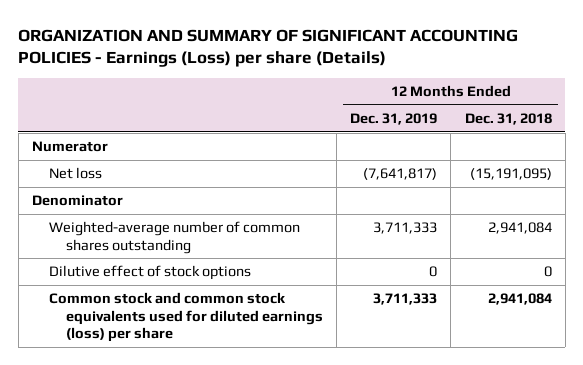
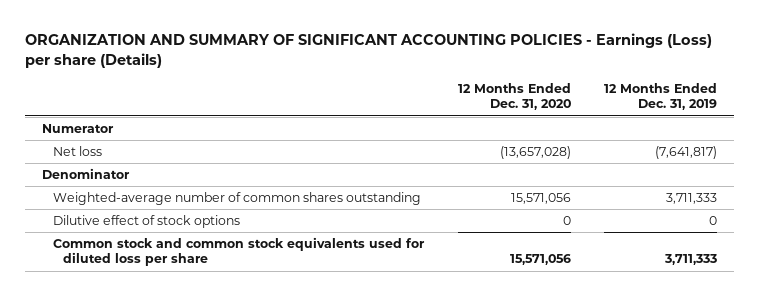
- | 12 Months Ended Dec. 31, 2019 | 12 Months Ended Dec. 31, 2018
+ | 12 Months Ended Dec. 31, 2020 | 12 Months Ended Dec. 31, 2019
- Common stock and common stock equivalents used for diluted earnings (loss) per share | 3,711,333 | 2,941,084
+ Common stock and common stock equivalents used for diluted loss per share | 15,571,056 | 3,711,333

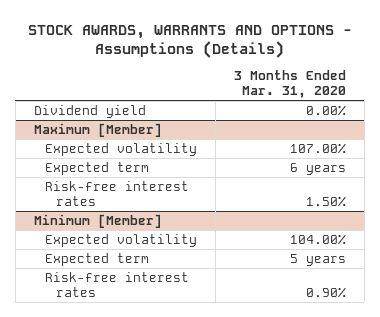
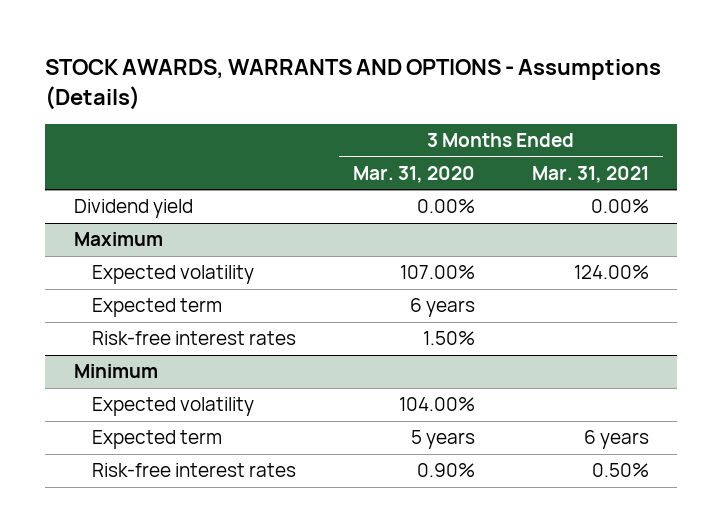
- | 3 Months Ended Mar. 31, 2020
+ | 3 Months Ended Mar. 31, 2020 | 3 Months Ended Mar. 31, 2021
- Maximum [Member]
+ Maximum
- Minimum [Member]
+ Minimum

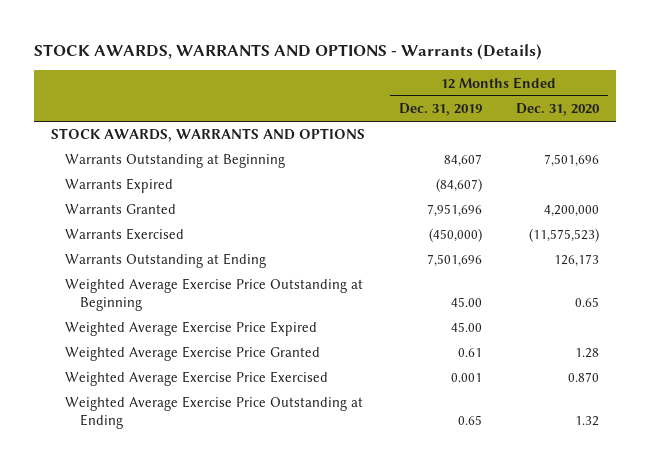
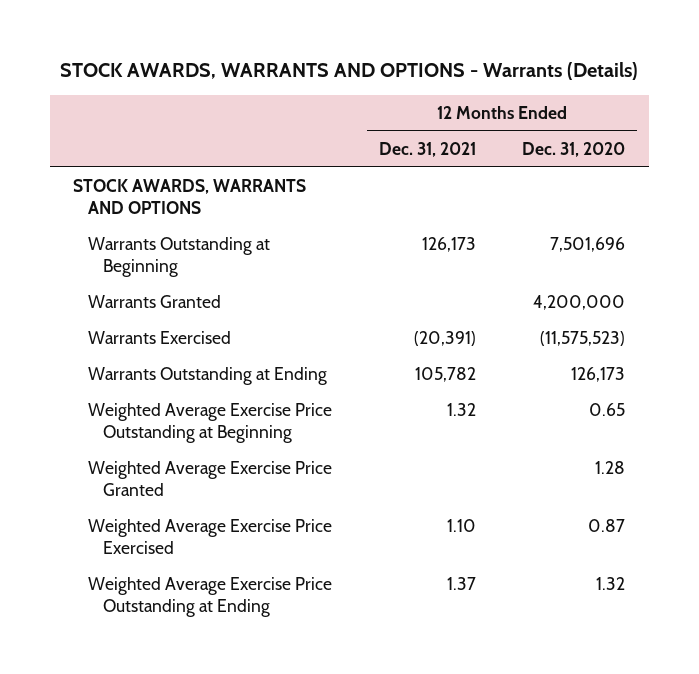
- | 12 Months Ended Dec. 31, 2019 | 12 Months Ended Dec. 31, 2020
+ | 12 Months Ended Dec. 31, 2021 | 12 Months Ended Dec. 31, 2020
- Warrants Expired | (84,607) |
- Weighted Average Exercise Price Expired | 45.00 |
- Weighted Average Exercise Price Exercised | 0.001 | 0.870
+ Weighted Average Exercise Price Exercised | 1.10 | 0.87

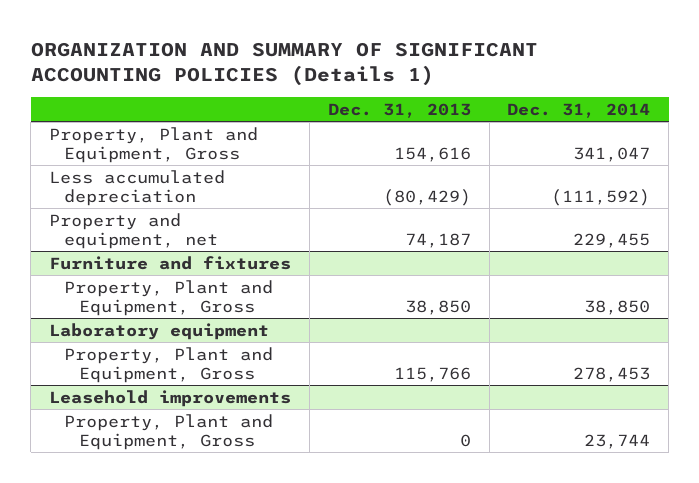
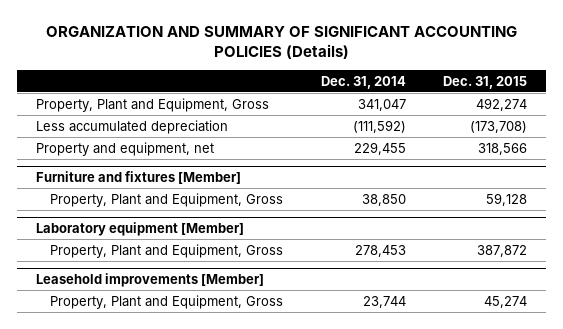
- ORGANIZATION AND SUMMARY OF SIGNIFICANT ACCOUNTING POLICIES (Details 1)
+ ORGANIZATION AND SUMMARY OF SIGNIFICANT ACCOUNTING POLICIES (Details)
- | Dec. 31, 2013 | Dec. 31, 2014
+ | Dec. 31, 2014 | Dec. 31, 2015
- Furniture and fixtures
+ Furniture and fixtures [Member]
- Laboratory equipment
+ Laboratory equipment [Member]
- Leasehold improvements
+ Leasehold improvements [Member]

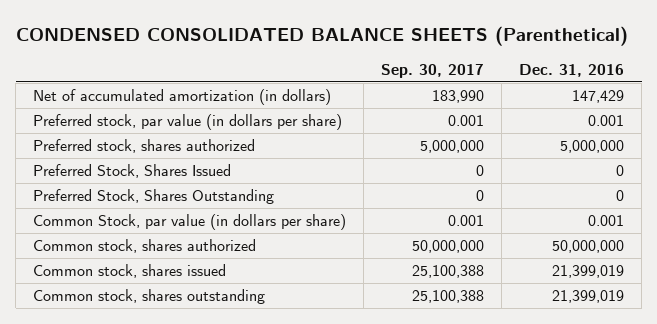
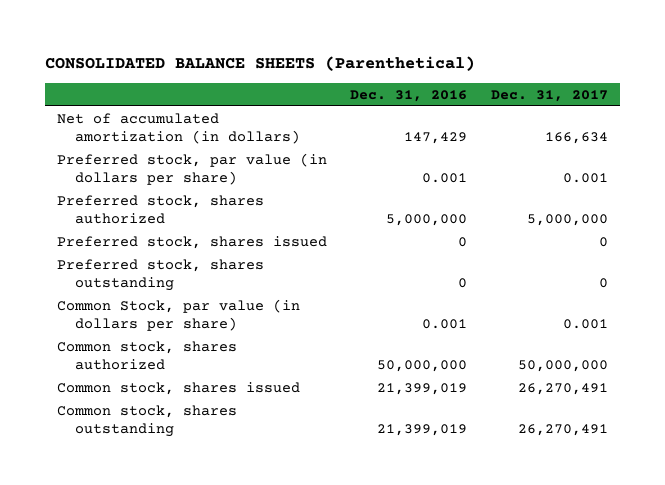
- CONDENSED CONSOLIDATED BALANCE SHEETS (Parenthetical)
+ CONSOLIDATED BALANCE SHEETS (Parenthetical)
- | Sep. 30, 2017 | Dec. 31, 2016
+ | Dec. 31, 2016 | Dec. 31, 2017
- Preferred Stock, Shares Issued | 0 | 0
- Preferred Stock, Shares Outstanding | 0 | 0
+ Preferred stock, shares issued | 0 | 0
+ Preferred stock, shares outstanding | 0 | 0

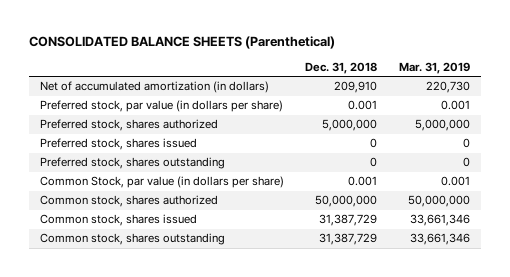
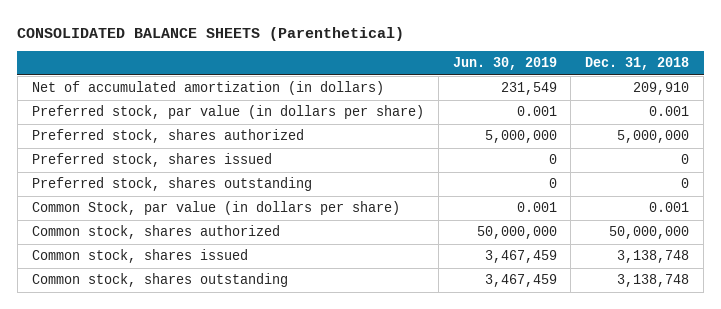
- | Dec. 31, 2018 | Mar. 31, 2019
+ | Jun. 30, 2019 | Dec. 31, 2018
- Common stock, shares issued | 31,387,729 | 33,661,346
- Common stock, shares outstanding | 31,387,729 | 33,661,346
+ Common stock, shares issued | 3,467,459 | 3,138,748
+ Common stock, shares outstanding | 3,467,459 | 3,138,748

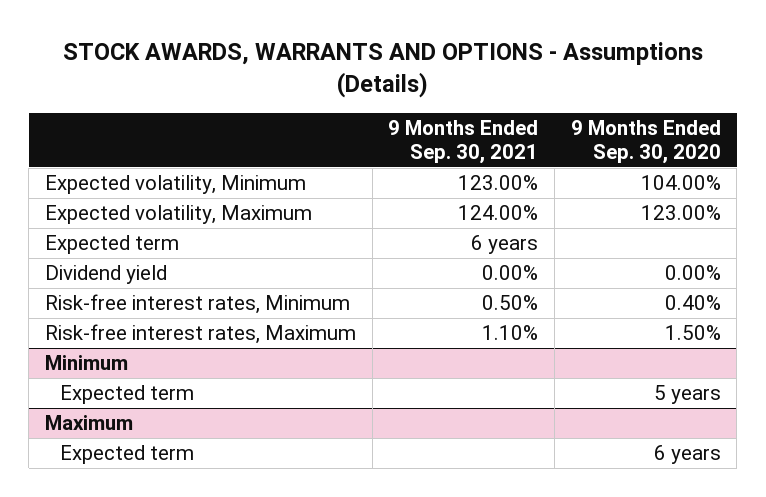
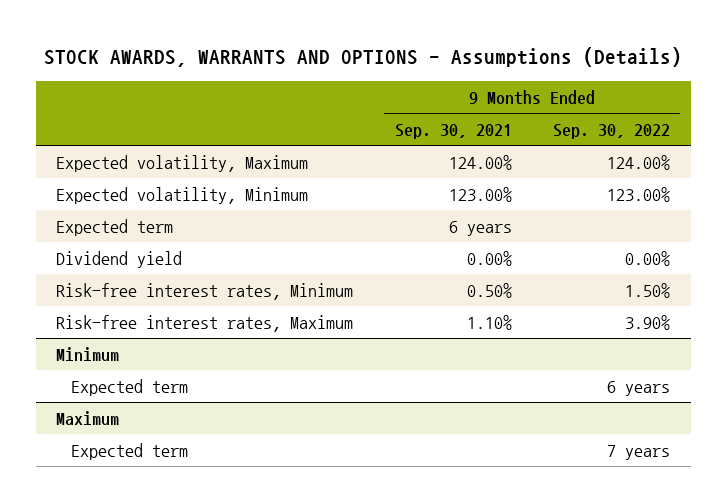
- | 9 Months Ended Sep. 30, 2021 | 9 Months Ended Sep. 30, 2020
+ | 9 Months Ended Sep. 30, 2021 | 9 Months Ended Sep. 30, 2022
moved down: Expected volatility, Minimum | 123.00% | 123.00%

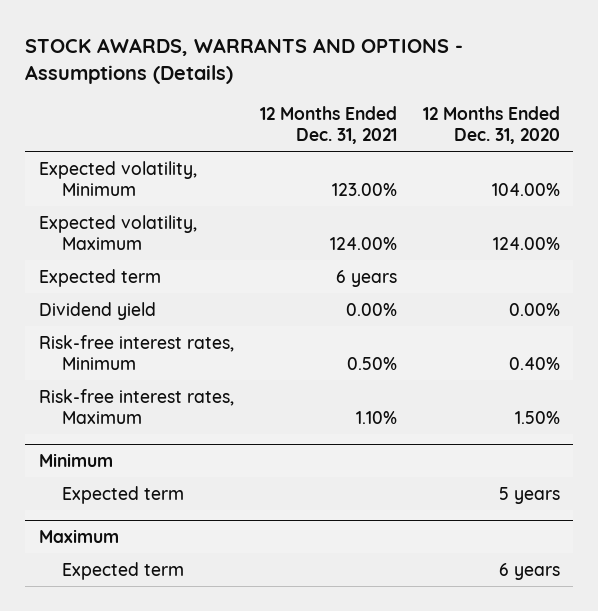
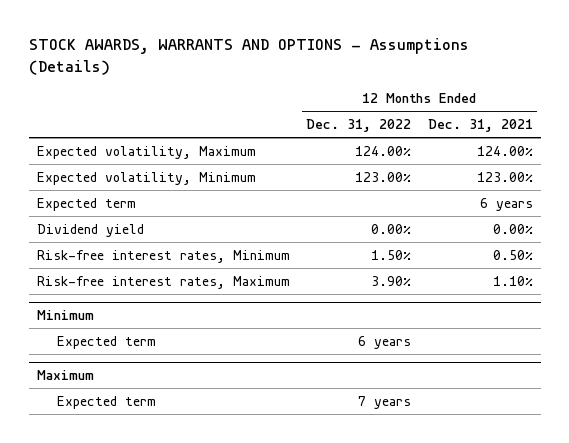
- | 12 Months Ended Dec. 31, 2021 | 12 Months Ended Dec. 31, 2020
+ | 12 Months Ended Dec. 31, 2022 | 12 Months Ended Dec. 31, 2021
moved down: Expected volatility, Minimum | 123.00% | 123.00%

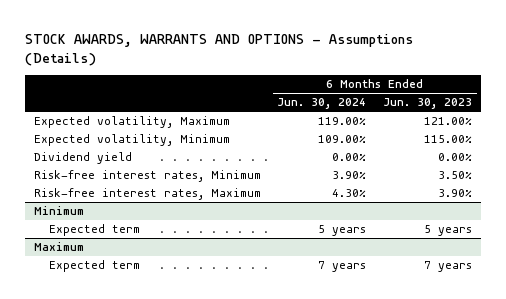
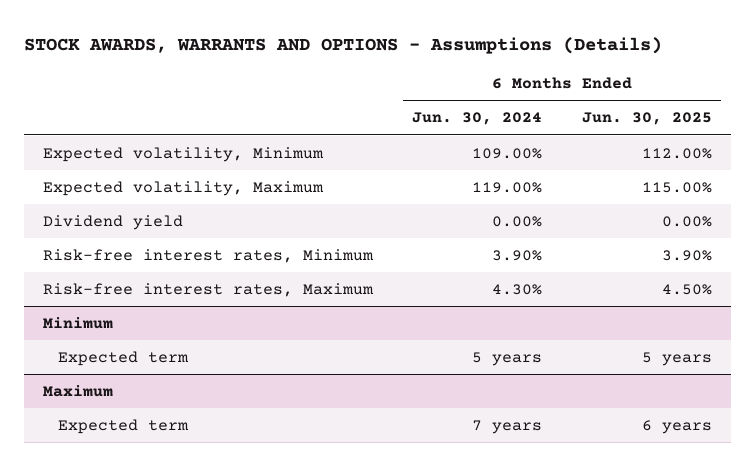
- | 6 Months Ended Jun. 30, 2024 | 6 Months Ended Jun. 30, 2023
+ | 6 Months Ended Jun. 30, 2024 | 6 Months Ended Jun. 30, 2025
moved down: Expected volatility, Maximum | 119.00% | 115.00%

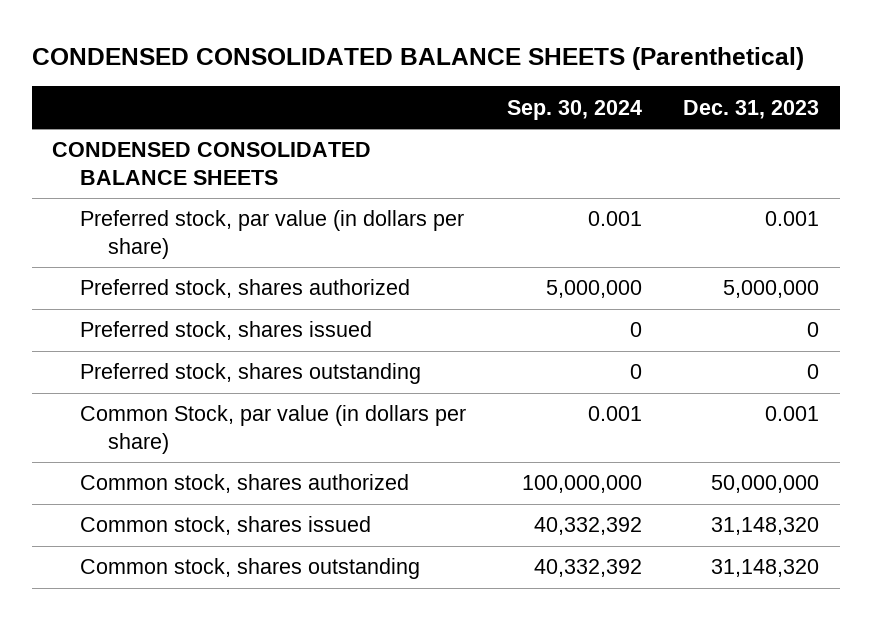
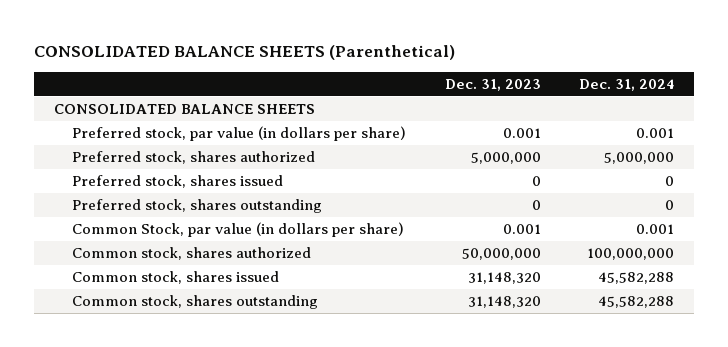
- CONDENSED CONSOLIDATED BALANCE SHEETS (Parenthetical)
+ CONSOLIDATED BALANCE SHEETS (Parenthetical)
- | Sep. 30, 2024 | Dec. 31, 2023
+ | Dec. 31, 2023 | Dec. 31, 2024
- CONDENSED CONSOLIDATED BALANCE SHEETS
+ CONSOLIDATED BALANCE SHEETS

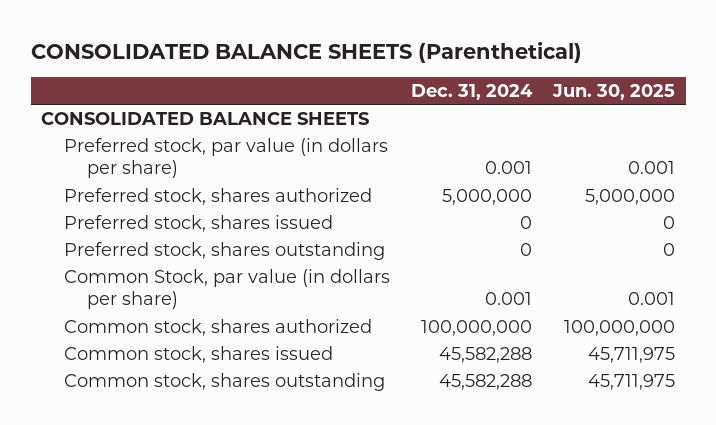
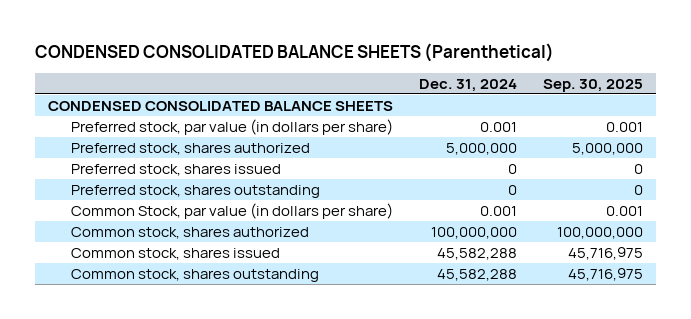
- CONSOLIDATED BALANCE SHEETS (Parenthetical)
+ CONDENSED CONSOLIDATED BALANCE SHEETS (Parenthetical)
- | Dec. 31, 2024 | Jun. 30, 2025
+ | Dec. 31, 2024 | Sep. 30, 2025
- CONSOLIDATED BALANCE SHEETS
+ CONDENSED CONSOLIDATED BALANCE SHEETS

